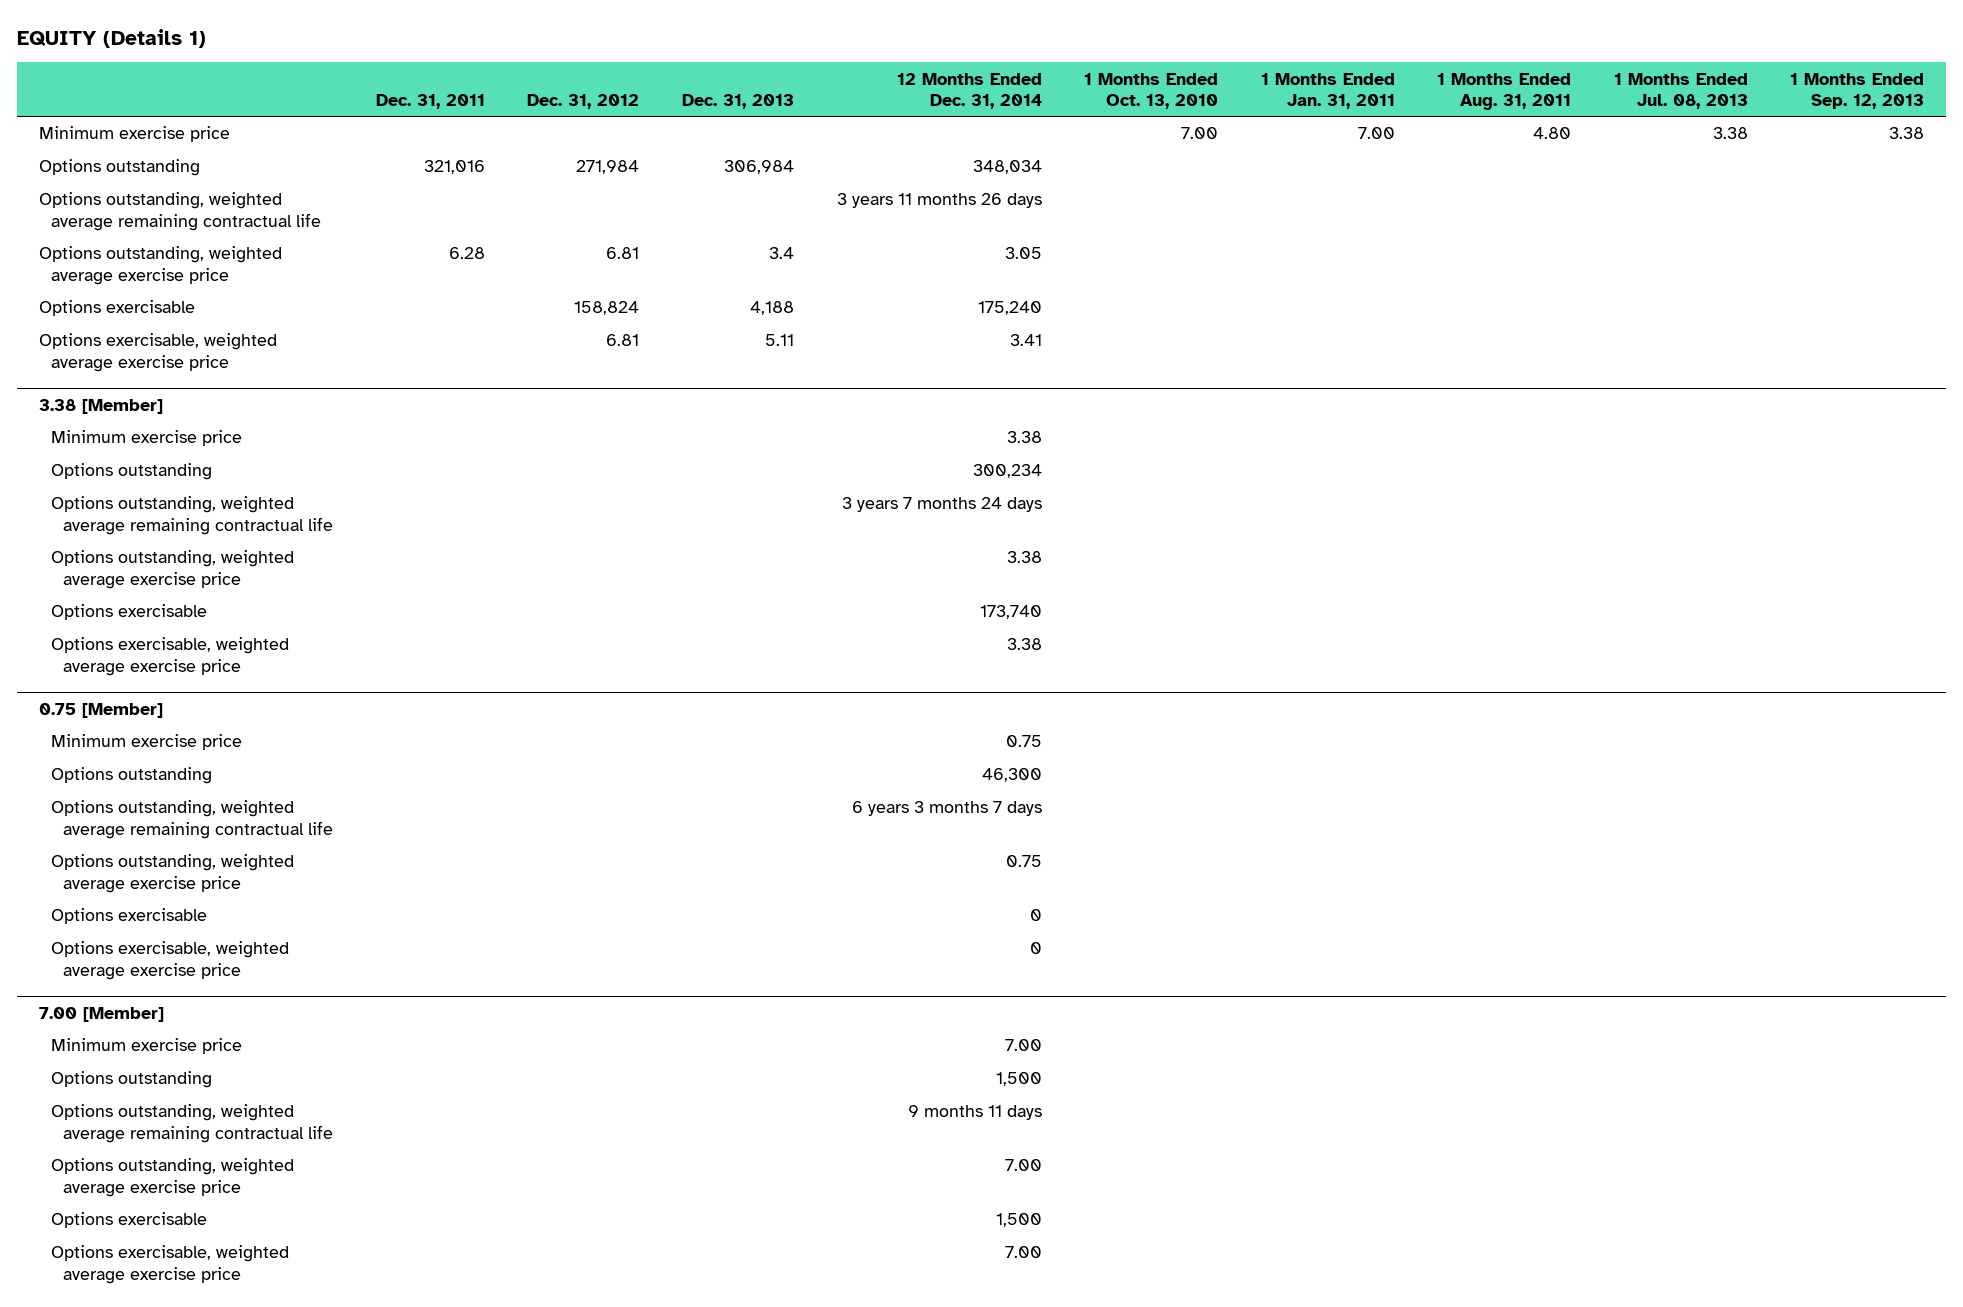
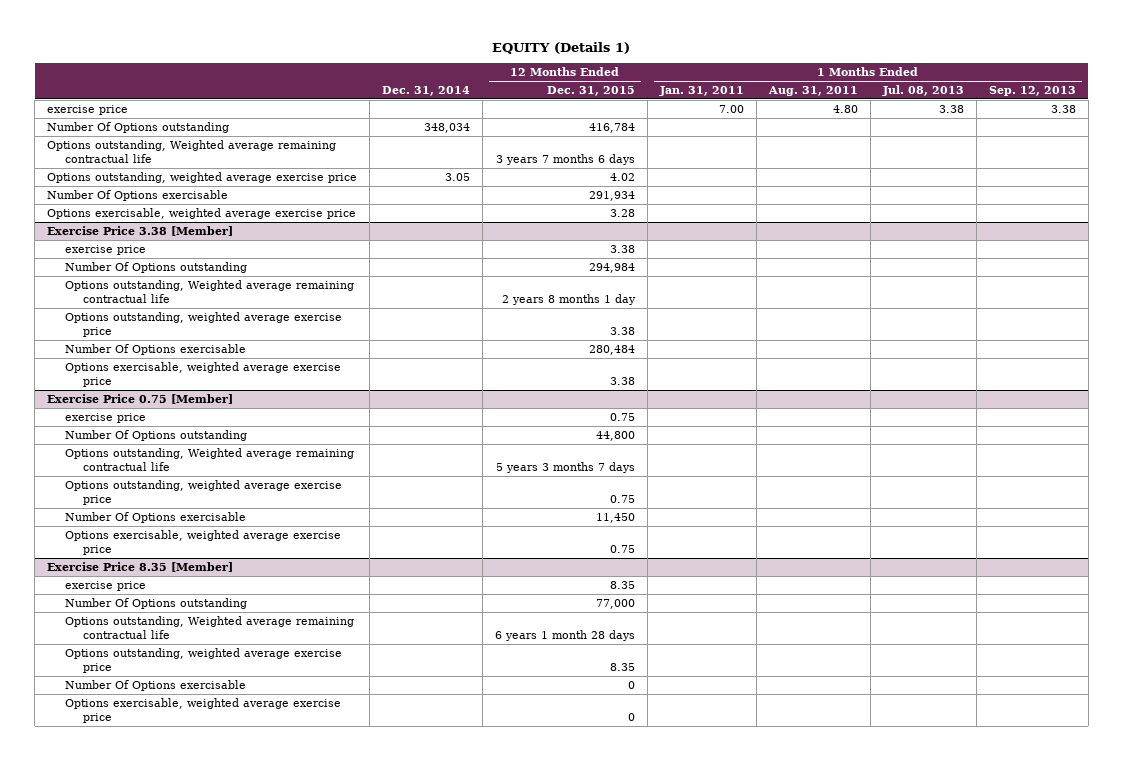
- | Dec. 31, 2011 | Dec. 31, 2012 | Dec. 31, 2013 | 12 Months Ended Dec. 31, 2014 | 1 Months Ended Oct. 13, 2010 | 1 Months Ended Jan. 31, 2011 | 1 Months Ended Aug. 31, 2011 | 1 Months Ended Jul. 08, 2013 | 1 Months Ended Sep. 12, 2013
+ | Dec. 31, 2014 | 12 Months Ended Dec. 31, 2015 | 1 Months Ended Jan. 31, 2011 | 1 Months Ended Aug. 31, 2011 | 1 Months Ended Jul. 08, 2013 | 1 Months Ended Sep. 12, 2013
- Minimum exercise price | | | | | 7.00 | 7.00 | 4.80 | 3.38 | 3.38
- Options outstanding | 321,016 | 271,984 | 306,984 | 348,034 | | | | |
- Options outstanding, weighted average remaining contractual life | | | | 3 years 11 months 26 days | | | | |
+ exercise price | | | 7.00 | 4.80 | 3.38 | 3.38
+ Number Of Options outstanding | 348,034 | 416,784 | | | |
+ Options outstanding, Weighted average remaining contractual life | | 3 years 7 months 6 days | | | |
- Options exercisable | | 158,824 | 4,188 | 175,240 | | | | |
+ Number Of Options exercisable | | 291,934 | | | |
- 3.38 [Member]
- Minimum exercise price | | | | 3.38 | | | | |
- Options outstanding | | | | 300,234 | | | | |
- Options outstanding, weighted average remaining contractual life | | | | 3 years 7 months 24 days | | | | |
+ Exercise Price 3.38 [Member]
+ exercise price | | 3.38 | | | |
+ Number Of Options outstanding | | 294,984 | | | |
+ Options outstanding, Weighted average remaining contractual life | | 2 years 8 months 1 day | | | |
- Options exercisable | | | | 173,740 | | | | |
+ Number Of Options exercisable | | 280,484 | | | |
- 0.75 [Member]
- Minimum exercise price | | | | 0.75 | | | | |
- Options outstanding | | | | 46,300 | | | | |
- Options outstanding, weighted average remaining contractual life | | | | 6 years 3 months 7 days | | | | |
+ Exercise Price 0.75 [Member]
+ exercise price | | 0.75 | | | |
+ Number Of Options outstanding | | 44,800 | | | |
+ Options outstanding, Weighted average remaining contractual life | | 5 years 3 months 7 days | | | |
- Options exercisable | | | | 0 | | | | |
+ Number Of Options exercisable | | 11,450 | | | |
- 7.00 [Member]
- Minimum exercise price | | | | 7.00 | | | | |
- Options outstanding | | | | 1,500 | | | | |
- Options outstanding, weighted average remaining contractual life | | | | 9 months 11 days | | | | |
- Options outstanding, weighted average exercise price | | | | 7.00 | | | | |
- Options exercisable | | | | 1,500 | | | | |
- Options exercisable, weighted average exercise price | | | | 7.00 | | | | |
+ Exercise Price 8.35 [Member]
+ exercise price | | 8.35 | | | |
+ Number Of Options outstanding | | 77,000 | | | |
+ Options outstanding, Weighted average remaining contractual life | | 6 years 1 month 28 days | | | |
+ Options outstanding, weighted average exercise price | | 8.35 | | | |
+ Number Of Options exercisable | | 0 | | | |
+ Options exercisable, weighted average exercise price | | 0 | | | |

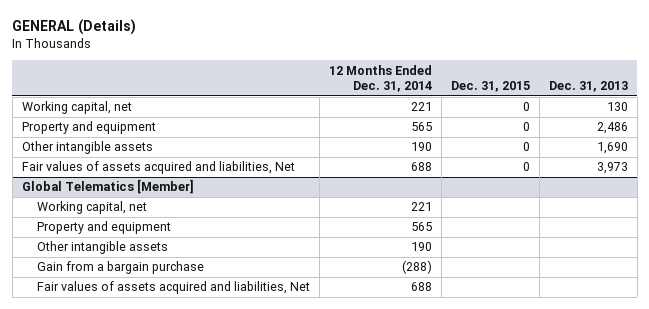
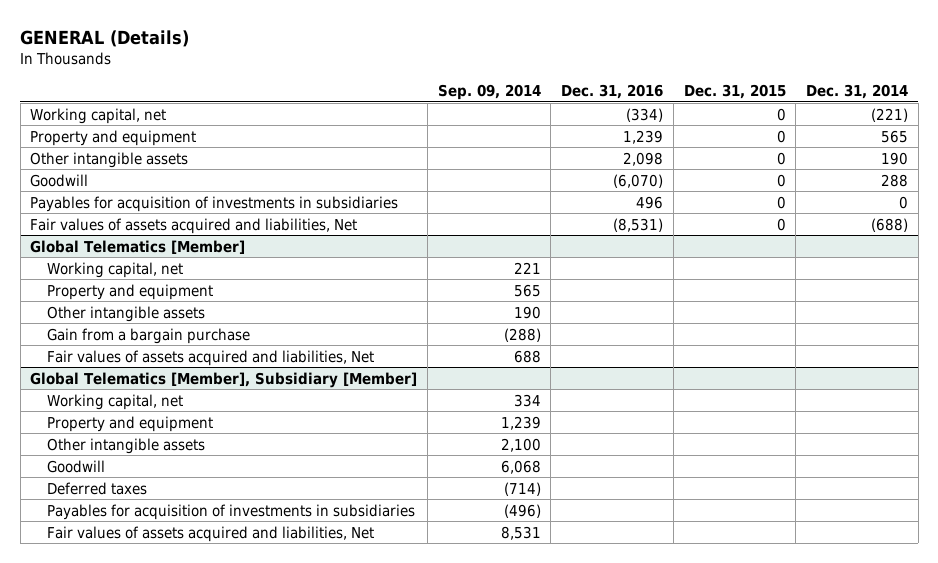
- | 12 Months Ended Dec. 31, 2014 | Dec. 31, 2015 | Dec. 31, 2013
+ | Sep. 09, 2014 | Dec. 31, 2016 | Dec. 31, 2015 | Dec. 31, 2014
+ Goodwill | | (6,070) | 0 | 288
+ Payables for acquisition of investments in subsidiaries | | 496 | 0 | 0
+ Global Telematics [Member], Subsidiary [Member]
+ Working capital, net | 334 | | |
+ Property and equipment | 1,239 | | |
+ Other intangible assets | 2,100 | | |
+ Goodwill | 6,068 | | |
+ Deferred taxes | (714) | | |
+ Payables for acquisition of investments in subsidiaries | (496) | | |
+ Fair values of assets acquired and liabilities, Net | 8,531 | | |

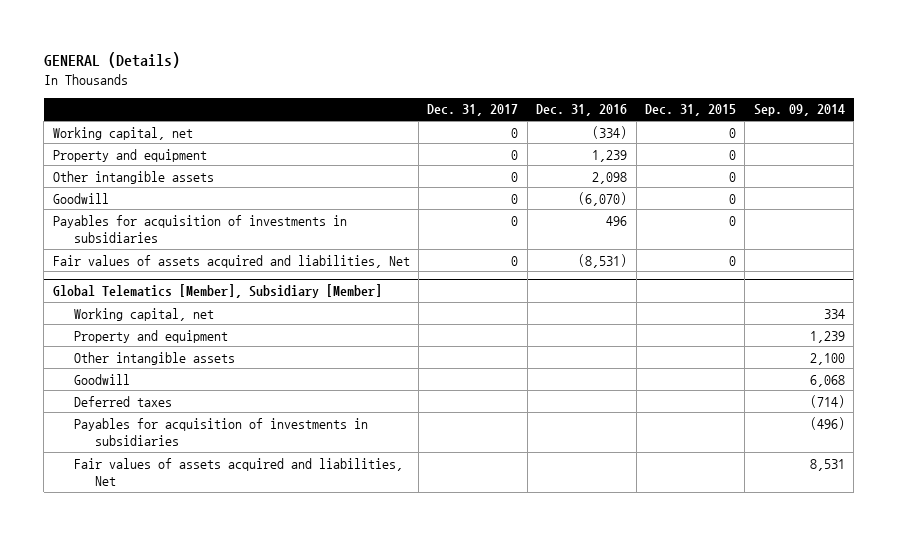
- | Sep. 09, 2014 | Dec. 31, 2016 | Dec. 31, 2015 | Dec. 31, 2014
+ | Dec. 31, 2017 | Dec. 31, 2016 | Dec. 31, 2015 | Sep. 09, 2014
- Global Telematics [Member]
- Working capital, net | 221 | | |
- Property and equipment | 565 | | |
- Other intangible assets | 190 | | |
- Gain from a bargain purchase | (288) | | |
- Fair values of assets acquired and liabilities, Net | 688 | | |

